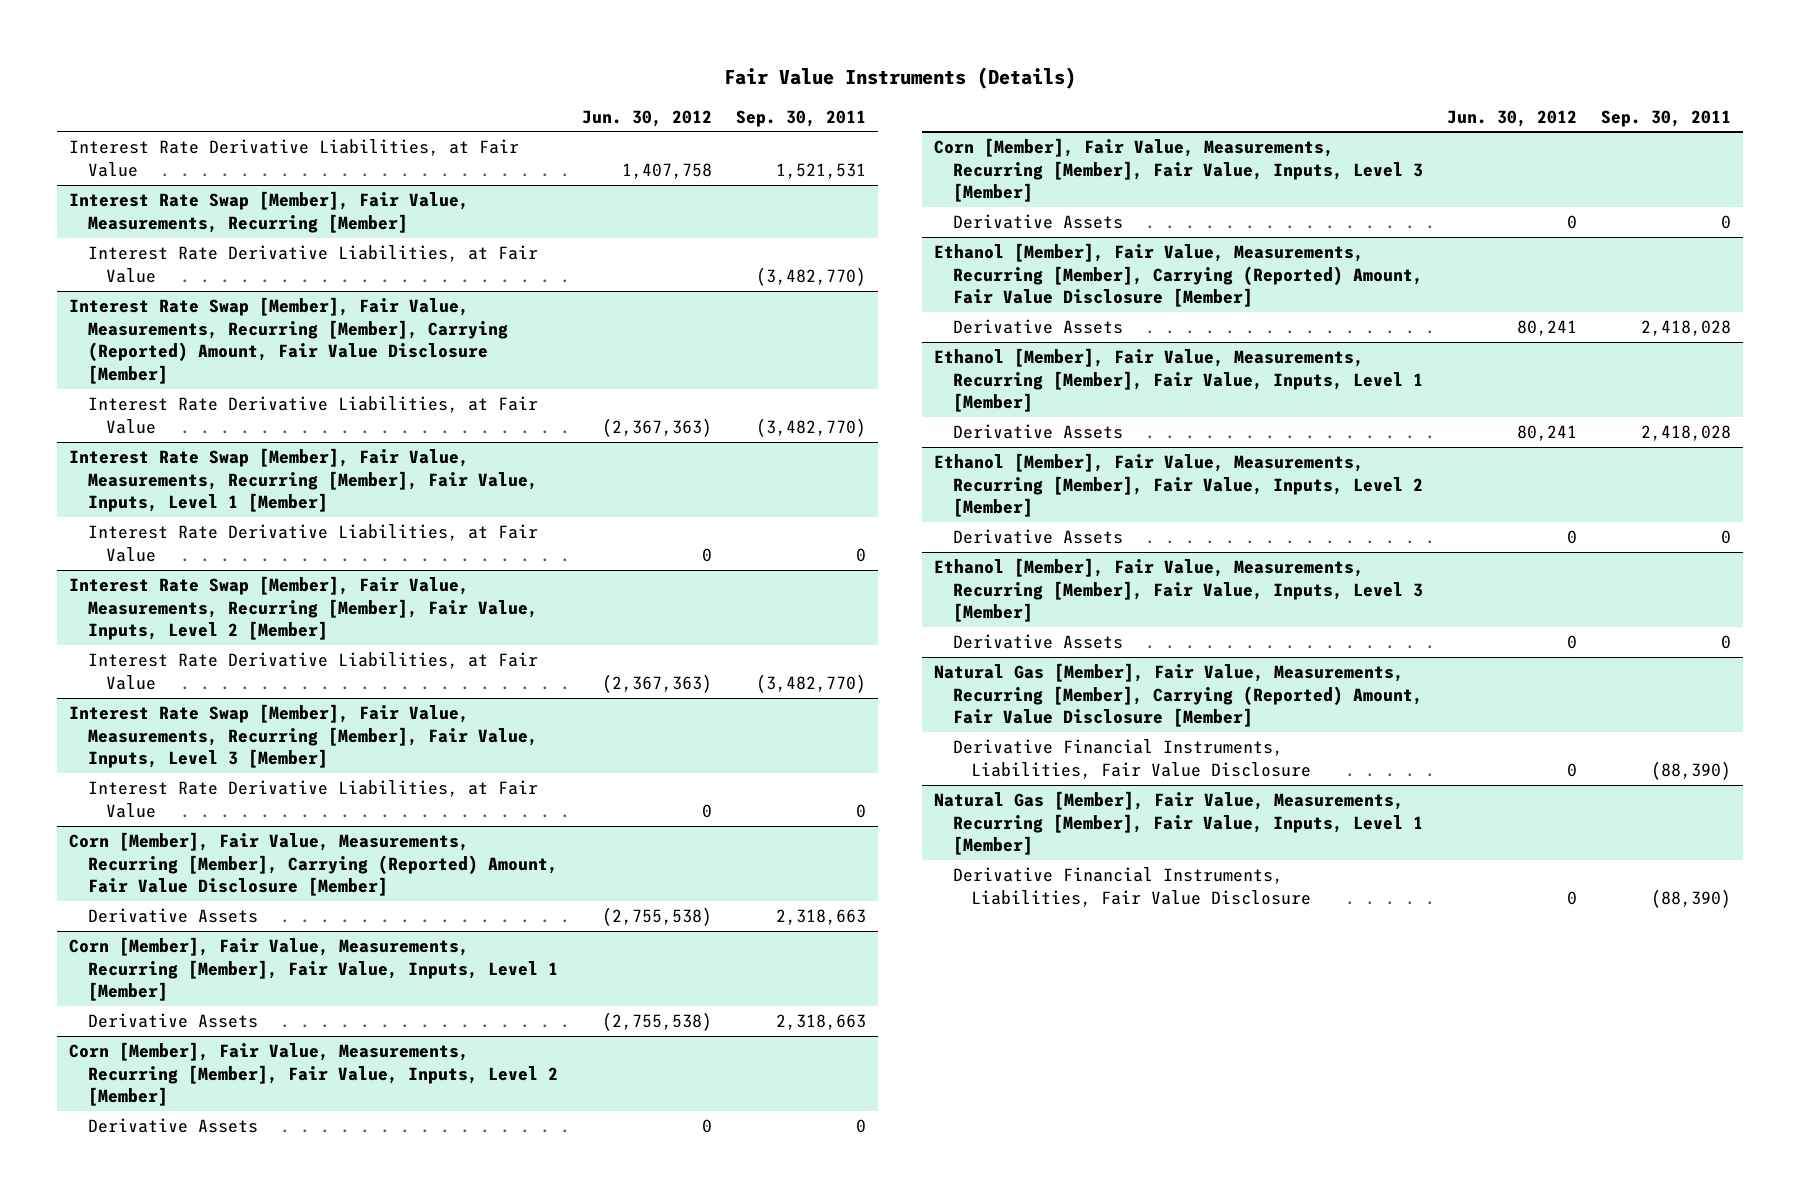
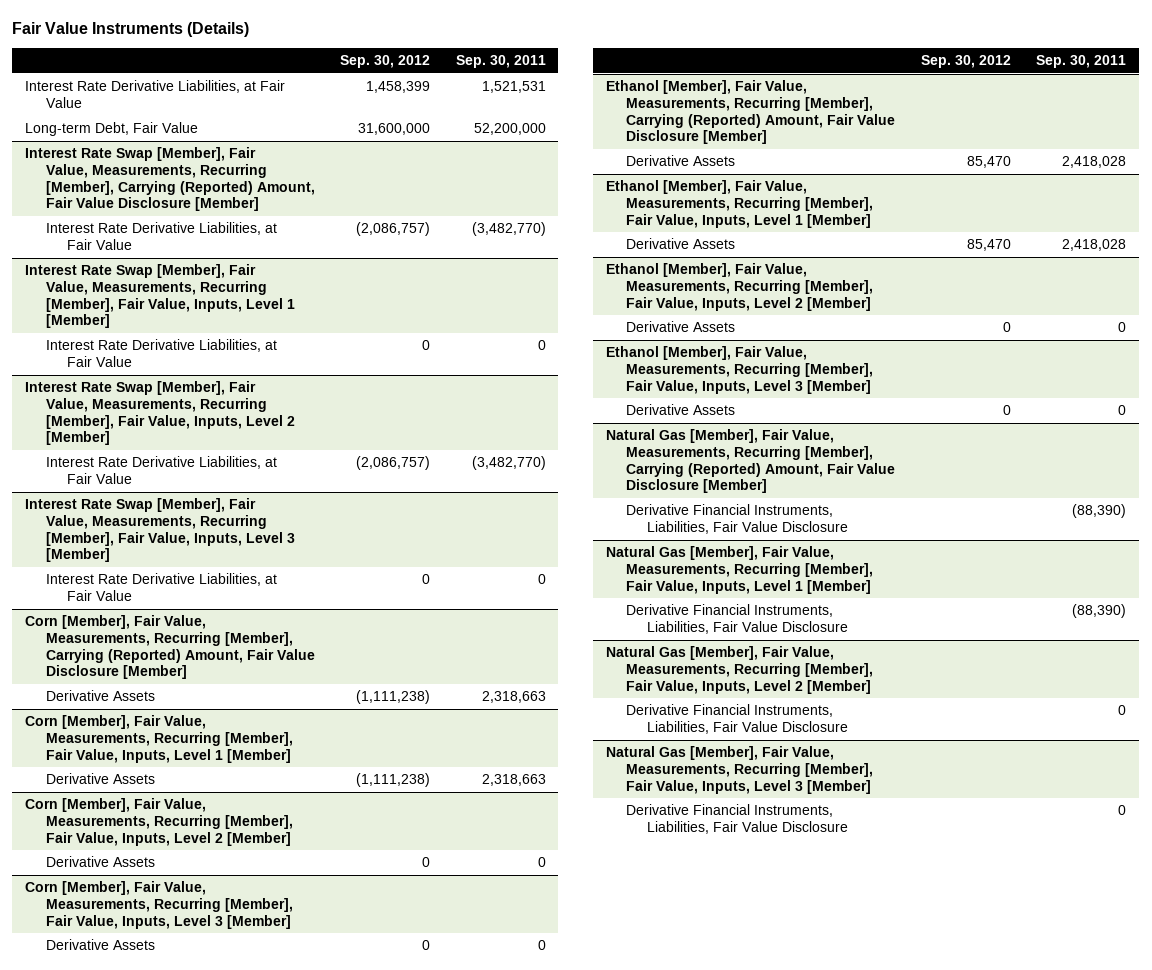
- | Jun. 30, 2012 | Sep. 30, 2011
+ | Sep. 30, 2012 | Sep. 30, 2011
- Interest Rate Swap [Member], Fair Value, Measurements, Recurring [Member]
- Interest Rate Derivative Liabilities, at Fair Value | | (3,482,770)
+ Long-term Debt, Fair Value | 31,600,000 | 52,200,000
+ Natural Gas [Member], Fair Value, Measurements, Recurring [Member], Fair Value, Inputs, Level 2 [Member]
+ Derivative Financial Instruments, Liabilities, Fair Value Disclosure | | 0
+ Natural Gas [Member], Fair Value, Measurements, Recurring [Member], Fair Value, Inputs, Level 3 [Member]
+ Derivative Financial Instruments, Liabilities, Fair Value Disclosure | | 0

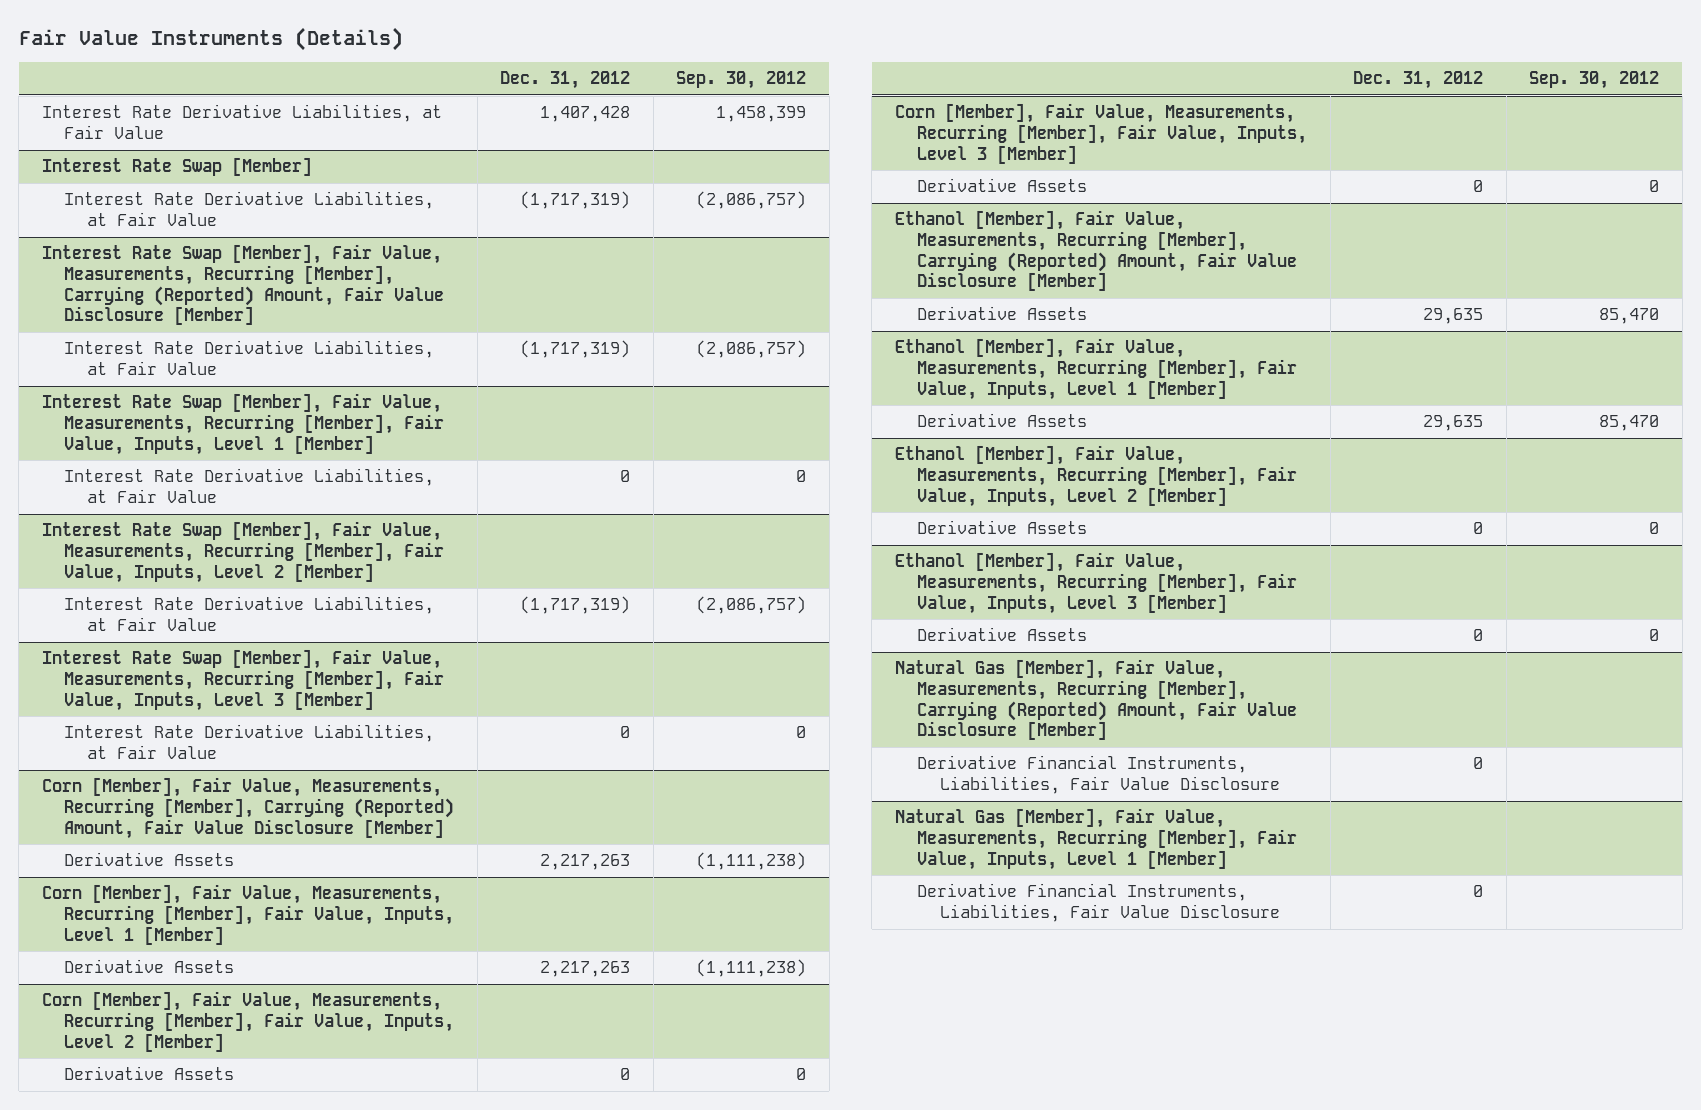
- | Sep. 30, 2012 | Sep. 30, 2011
+ | Dec. 31, 2012 | Sep. 30, 2012
- Long-term Debt, Fair Value | 31,600,000 | 52,200,000
+ Interest Rate Swap [Member]
+ Interest Rate Derivative Liabilities, at Fair Value | (1,717,319) | (2,086,757)
- Natural Gas [Member], Fair Value, Measurements, Recurring [Member], Fair Value, Inputs, Level 2 [Member]
- Derivative Financial Instruments, Liabilities, Fair Value Disclosure | | 0
- Natural Gas [Member], Fair Value, Measurements, Recurring [Member], Fair Value, Inputs, Level 3 [Member]
- Derivative Financial Instruments, Liabilities, Fair Value Disclosure | | 0

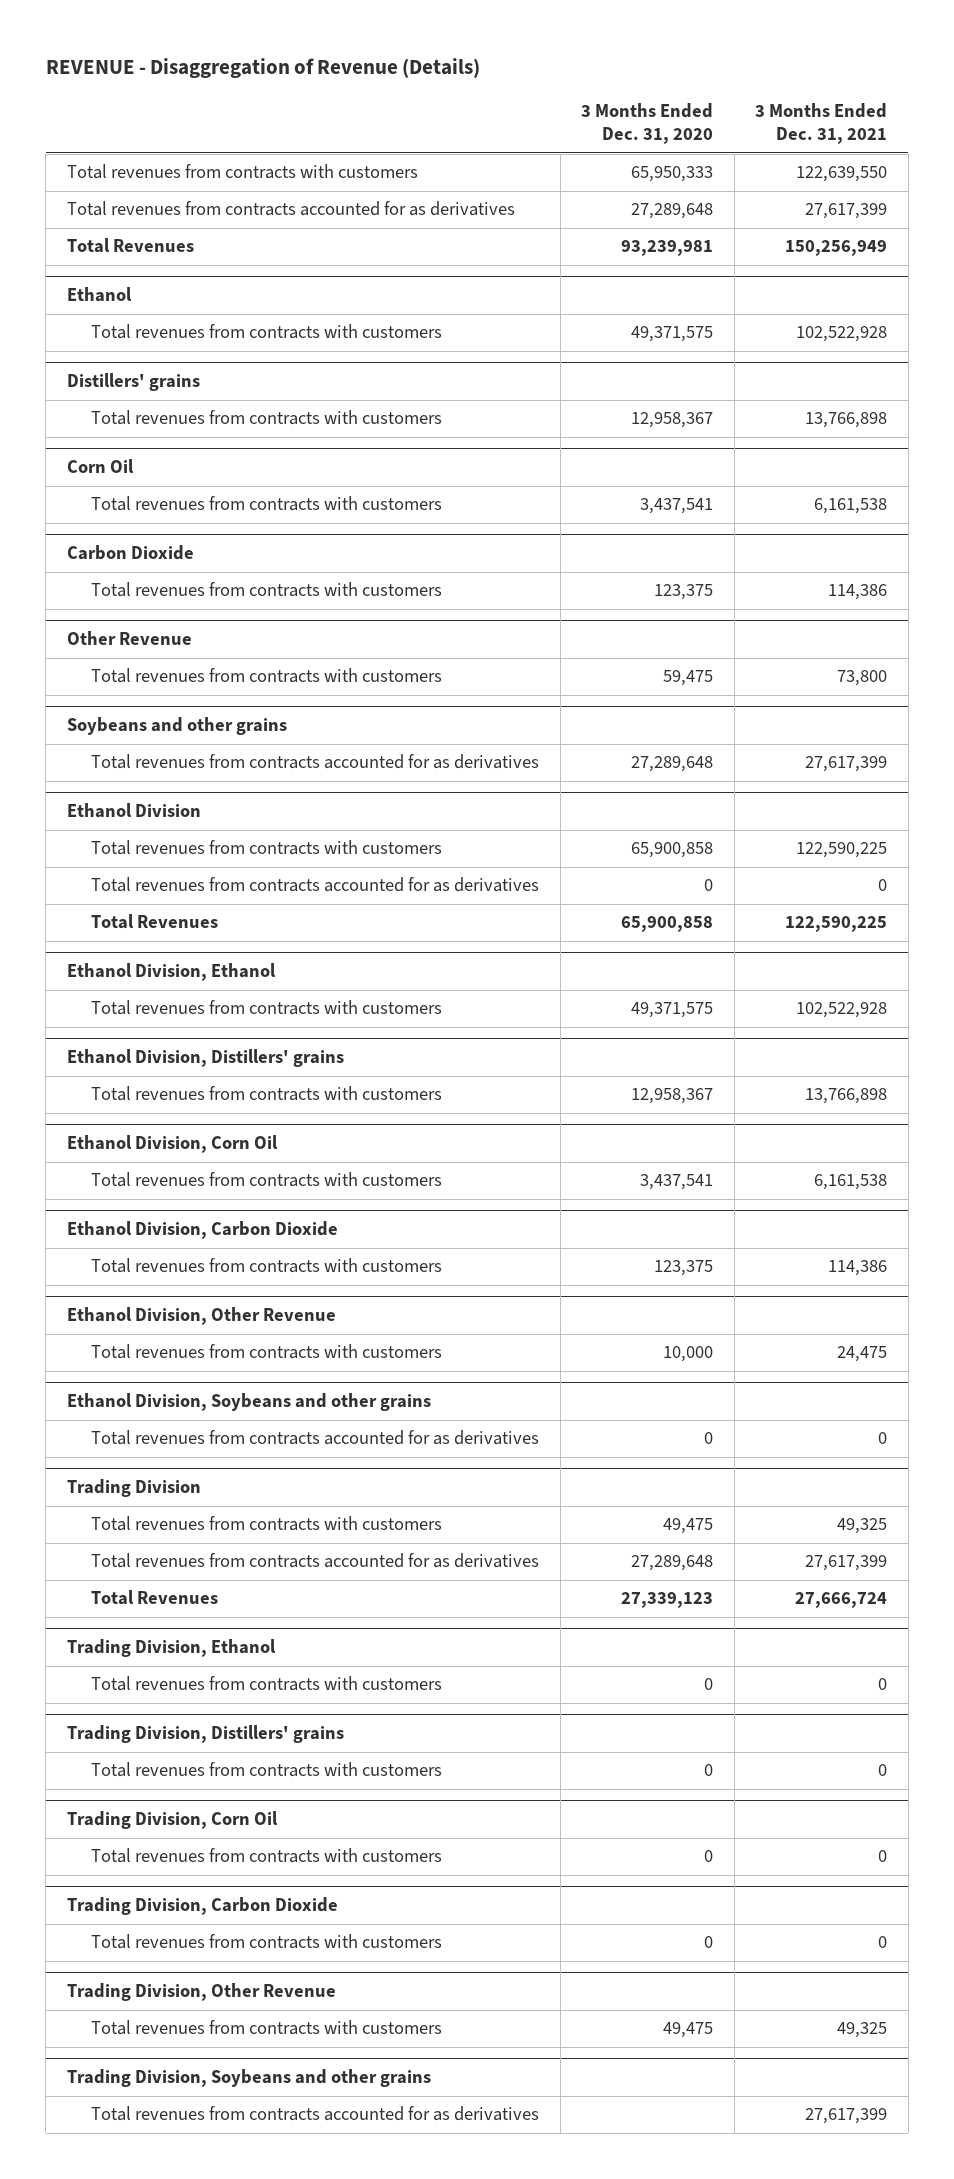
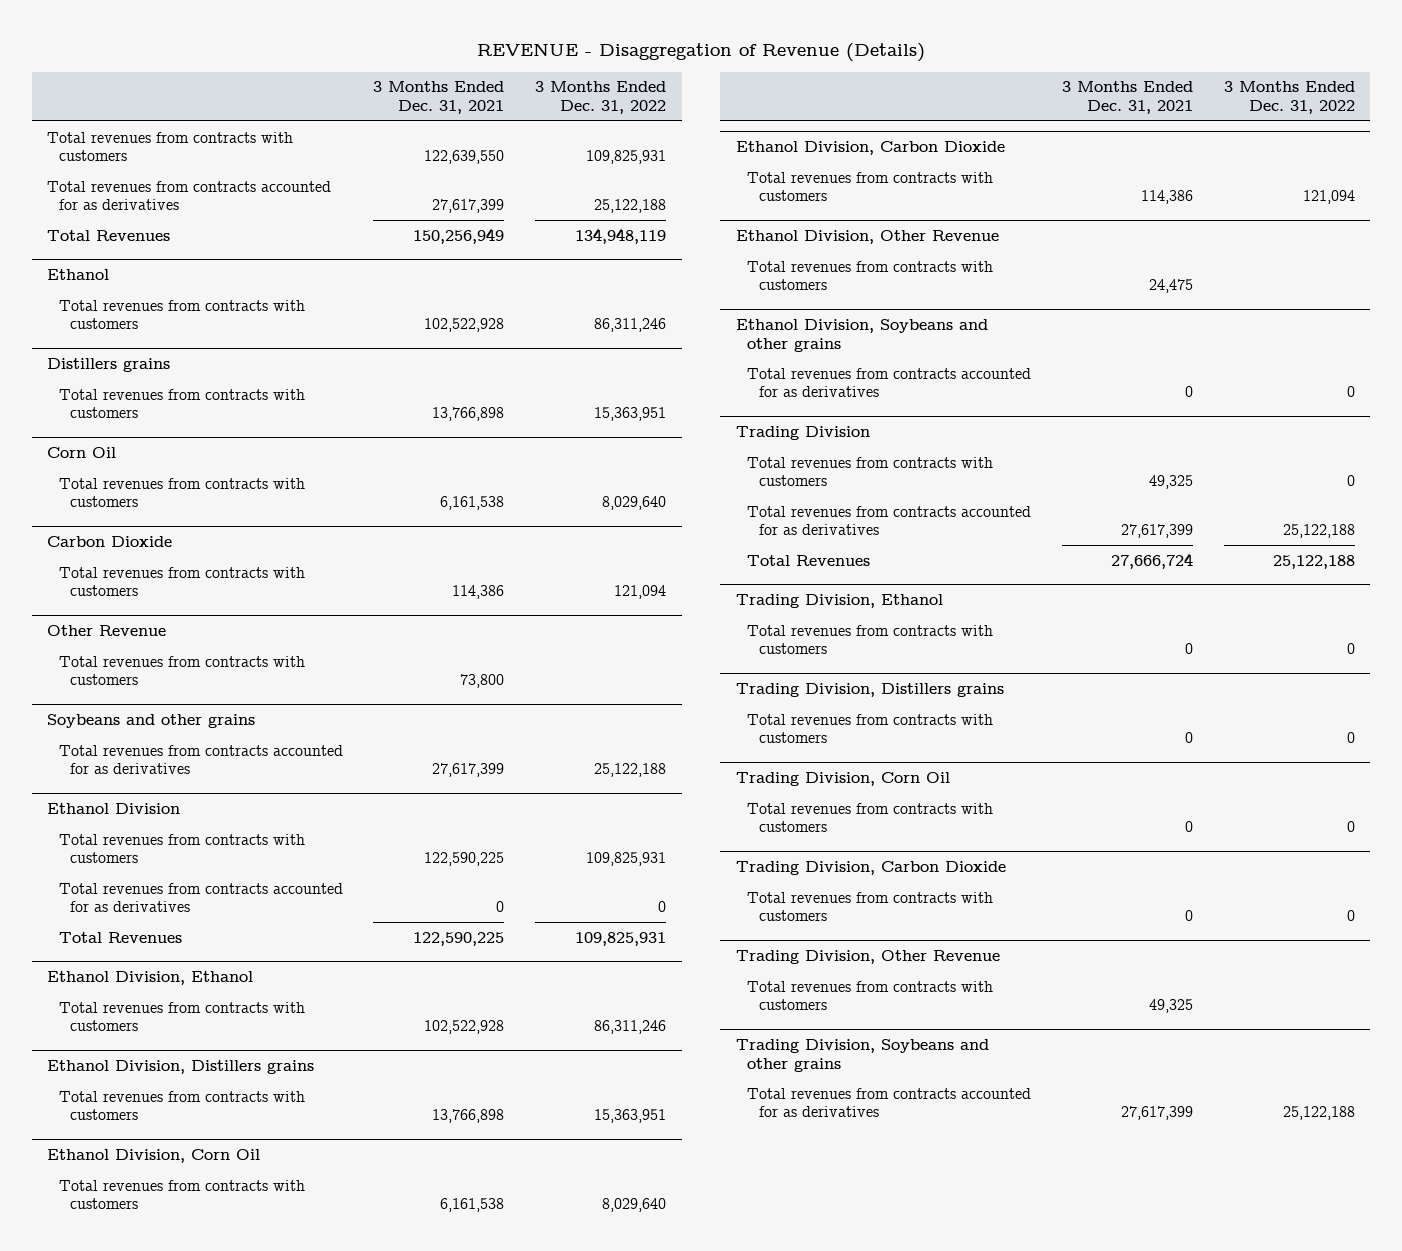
- | 3 Months Ended Dec. 31, 2020 | 3 Months Ended Dec. 31, 2021
+ | 3 Months Ended Dec. 31, 2021 | 3 Months Ended Dec. 31, 2022
- Distillers' grains
+ Distillers grains
- Ethanol Division, Distillers' grains
+ Ethanol Division, Distillers grains
- Trading Division, Distillers' grains
+ Trading Division, Distillers grains

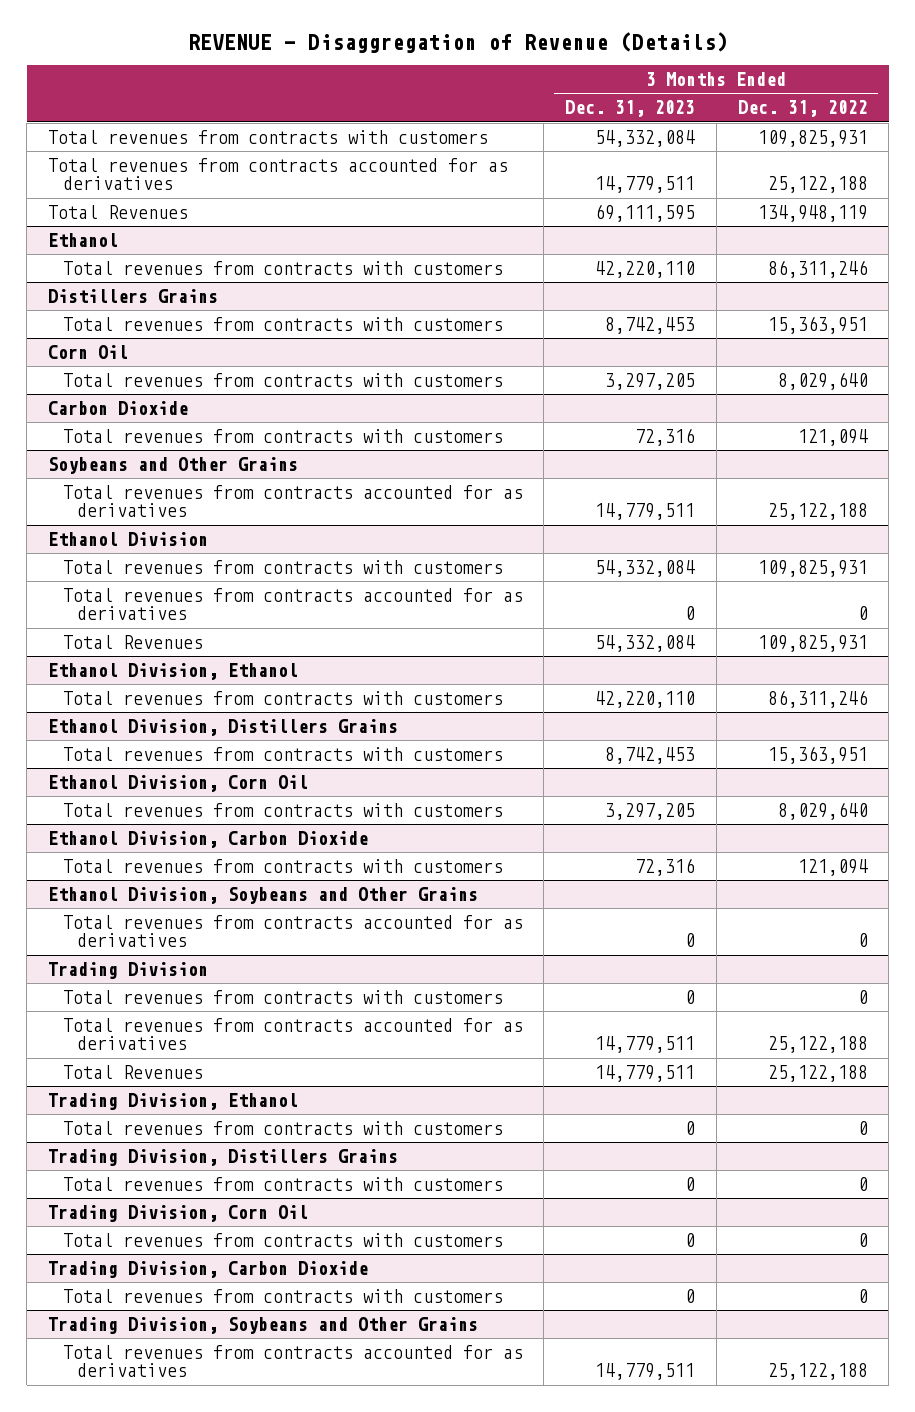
- | 3 Months Ended Dec. 31, 2021 | 3 Months Ended Dec. 31, 2022
+ | 3 Months Ended Dec. 31, 2023 | 3 Months Ended Dec. 31, 2022
- Distillers grains
+ Distillers Grains
- Other Revenue
- Total revenues from contracts with customers | 73,800 |
- Soybeans and other grains
+ Soybeans and Other Grains
- Ethanol Division, Distillers grains
+ Ethanol Division, Distillers Grains
- Ethanol Division, Other Revenue
- Total revenues from contracts with customers | 24,475 |
- Ethanol Division, Soybeans and other grains
+ Ethanol Division, Soybeans and Other Grains
- Trading Division, Distillers grains
+ Trading Division, Distillers Grains
- Trading Division, Other Revenue
- Total revenues from contracts with customers | 49,325 |
- Trading Division, Soybeans and other grains
+ Trading Division, Soybeans and Other Grains

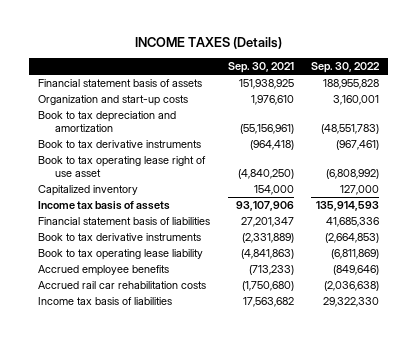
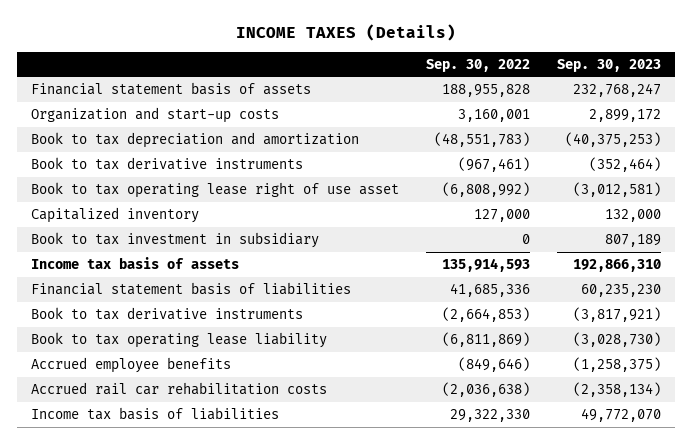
- | Sep. 30, 2021 | Sep. 30, 2022
+ | Sep. 30, 2022 | Sep. 30, 2023
+ Book to tax investment in subsidiary | 0 | 807,189

